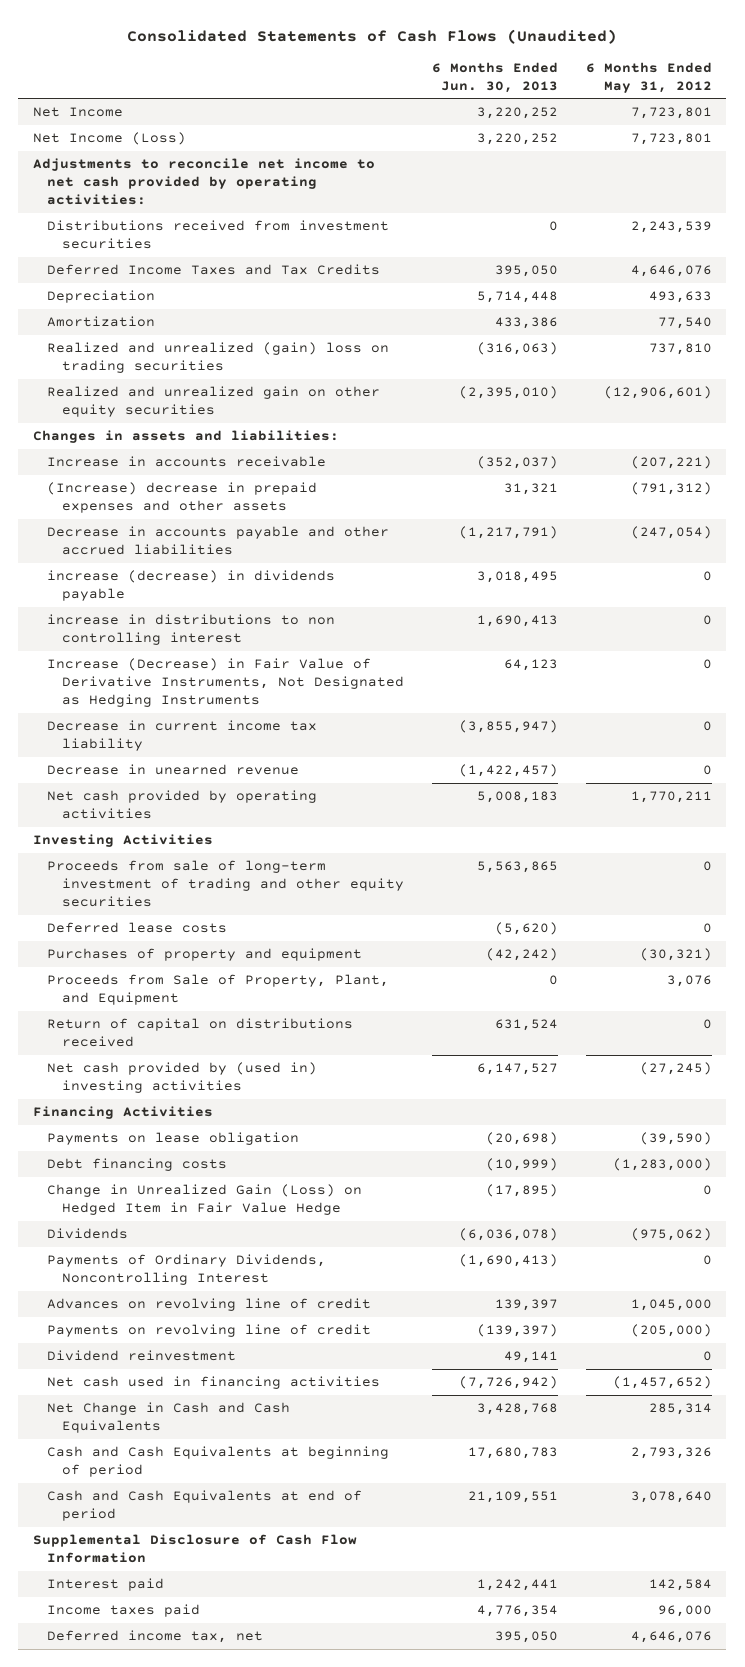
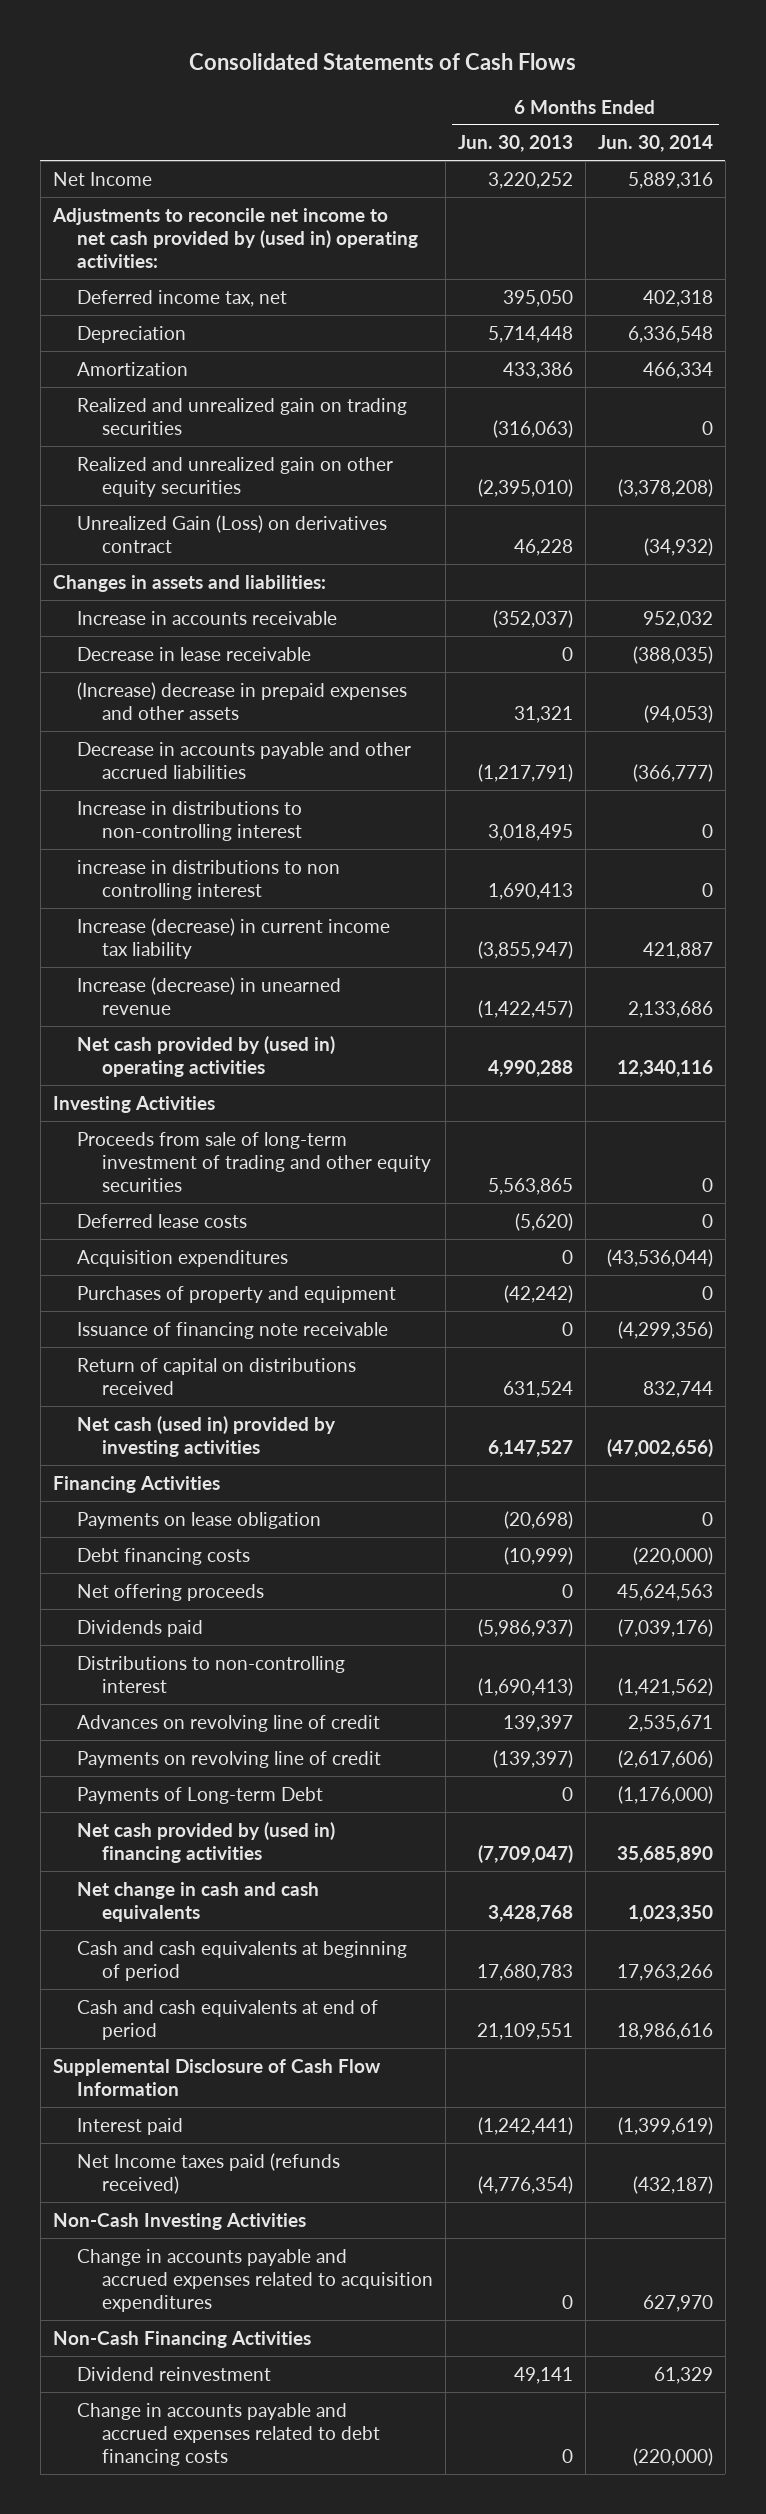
- Consolidated Statements of Cash Flows (Unaudited)
+ Consolidated Statements of Cash Flows
- | 6 Months Ended Jun. 30, 2013 | 6 Months Ended May 31, 2012
+ | 6 Months Ended Jun. 30, 2013 | 6 Months Ended Jun. 30, 2014
- Net Income (Loss) | 3,220,252 | 7,723,801
- Adjustments to reconcile net income to net cash provided by operating activities:
- Distributions received from investment securities | 0 | 2,243,539
- Deferred Income Taxes and Tax Credits | 395,050 | 4,646,076
+ Adjustments to reconcile net income to net cash provided by (used in) operating activities:
moved up: Deferred income tax, net | 395,050 | 402,318
- Realized and unrealized (gain) loss on trading securities | (316,063) | 737,810
+ Realized and unrealized gain on trading securities | (316,063) | 0
+ Unrealized Gain (Loss) on derivatives contract | 46,228 | (34,932)
+ Decrease in lease receivable | 0 | (388,035)
- increase (decrease) in dividends payable | 3,018,495 | 0
+ Increase in distributions to non-controlling interest | 3,018,495 | 0
- Increase (Decrease) in Fair Value of Derivative Instruments, Not Designated as Hedging Instruments | 64,123 | 0
- Decrease in current income tax liability | (3,855,947) | 0
- Decrease in unearned revenue | (1,422,457) | 0
- Net cash provided by operating activities | 5,008,183 | 1,770,211
+ Increase (decrease) in current income tax liability | (3,855,947) | 421,887
+ Increase (decrease) in unearned revenue | (1,422,457) | 2,133,686
+ Net cash provided by (used in) operating activities | 4,990,288 | 12,340,116
+ Acquisition expenditures | 0 | (43,536,044)
- Proceeds from Sale of Property, Plant, and Equipment | 0 | 3,076
+ Issuance of financing note receivable | 0 | (4,299,356)
- Net cash provided by (used in) investing activities | 6,147,527 | (27,245)
+ Net cash (used in) provided by investing activities | 6,147,527 | (47,002,656)
- Change in Unrealized Gain (Loss) on Hedged Item in Fair Value Hedge | (17,895) | 0
- Dividends | (6,036,078) | (975,062)
- Payments of Ordinary Dividends, Noncontrolling Interest | (1,690,413) | 0
+ Net offering proceeds | 0 | 45,624,563
+ Dividends paid | (5,986,937) | (7,039,176)
+ Distributions to non-controlling interest | (1,690,413) | (1,421,562)
- Net cash used in financing activities | (7,726,942) | (1,457,652)
- Net Change in Cash and Cash Equivalents | 3,428,768 | 285,314
- Cash and Cash Equivalents at beginning of period | 17,680,783 | 2,793,326
- Cash and Cash Equivalents at end of period | 21,109,551 | 3,078,640
+ Payments of Long-term Debt | 0 | (1,176,000)
+ Net cash provided by (used in) financing activities | (7,709,047) | 35,685,890
+ Net change in cash and cash equivalents | 3,428,768 | 1,023,350
+ Cash and cash equivalents at beginning of period | 17,680,783 | 17,963,266
+ Cash and cash equivalents at end of period | 21,109,551 | 18,986,616
- Interest paid | 1,242,441 | 142,584
- Income taxes paid | 4,776,354 | 96,000
+ Interest paid | (1,242,441) | (1,399,619)
+ Net Income taxes paid (refunds received) | (4,776,354) | (432,187)
+ Non-Cash Investing Activities
+ Change in accounts payable and accrued expenses related to acquisition expenditures | 0 | 627,970
+ Non-Cash Financing Activities
moved down: Dividend reinvestment | 49,141 | 61,329
+ Change in accounts payable and accrued expenses related to debt financing costs | 0 | (220,000)

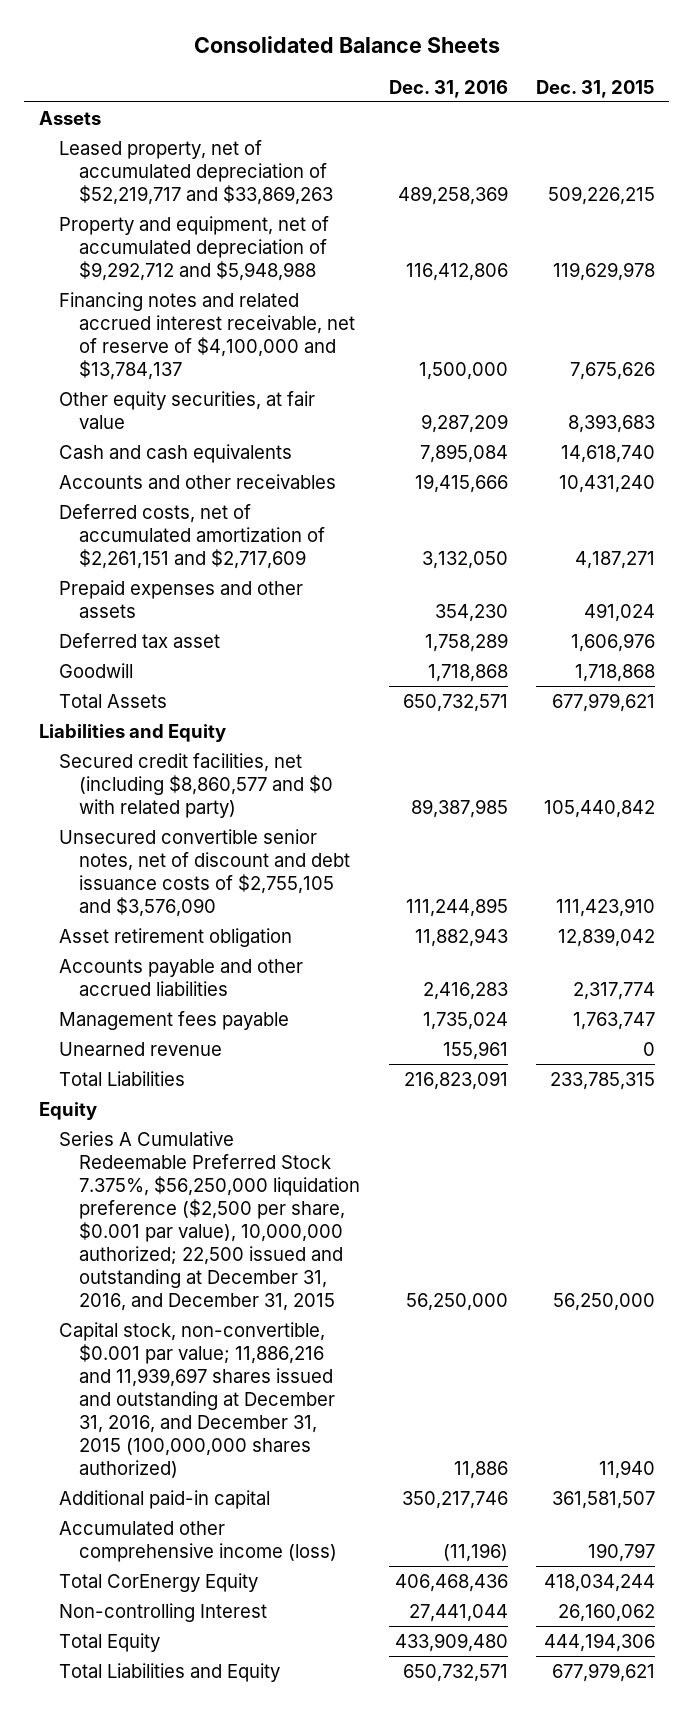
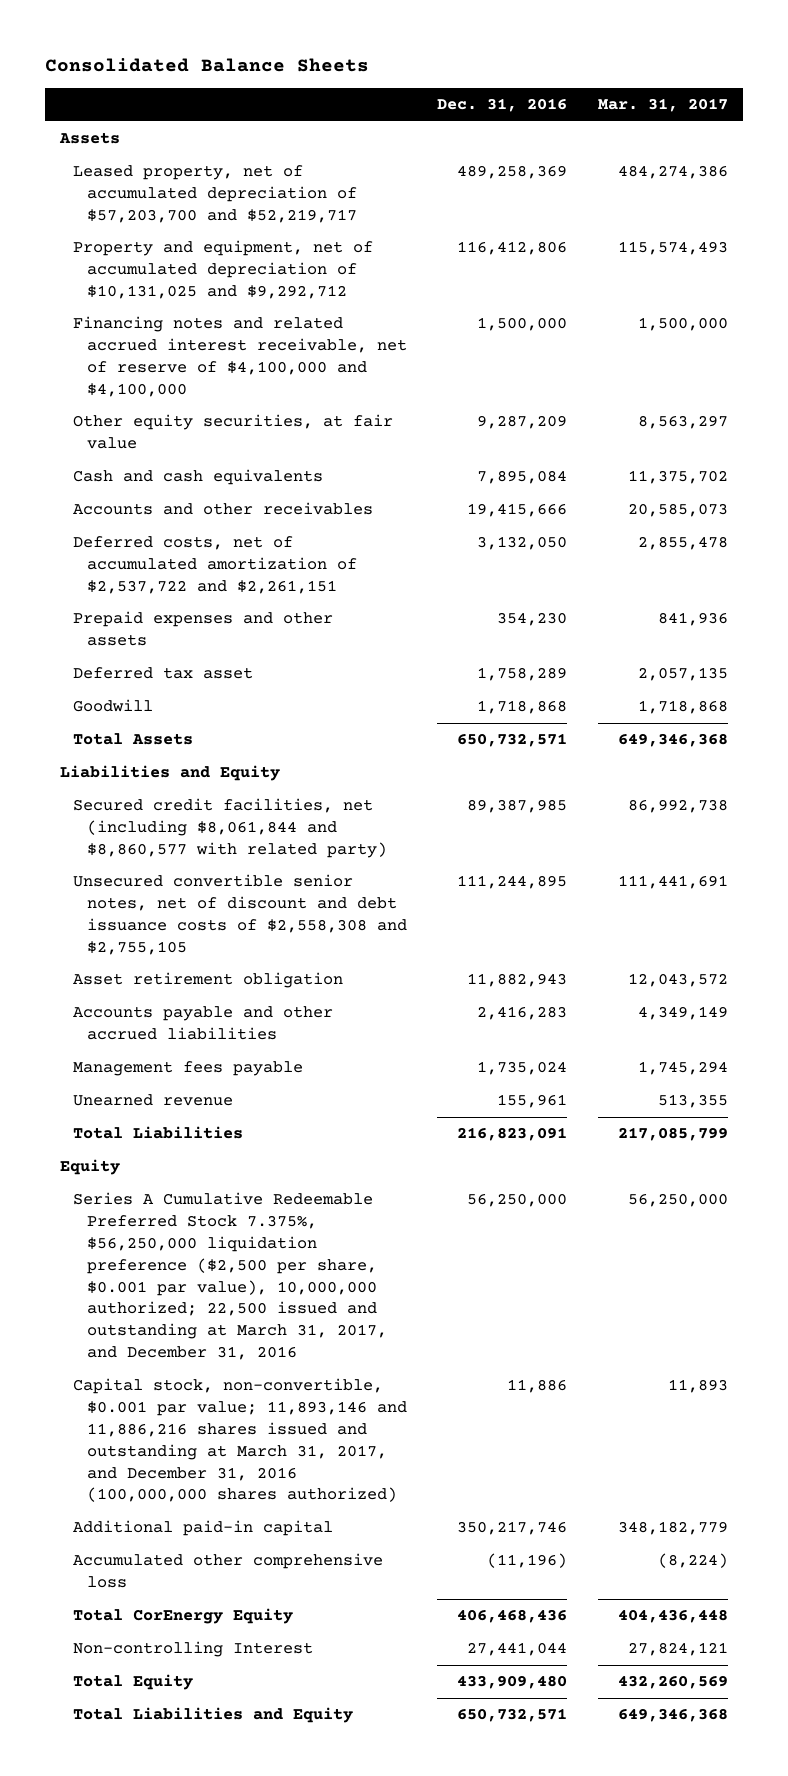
- | Dec. 31, 2016 | Dec. 31, 2015
+ | Dec. 31, 2016 | Mar. 31, 2017
- Leased property, net of accumulated depreciation of $52,219,717 and $33,869,263 | 489,258,369 | 509,226,215
- Property and equipment, net of accumulated depreciation of $9,292,712 and $5,948,988 | 116,412,806 | 119,629,978
- Financing notes and related accrued interest receivable, net of reserve of $4,100,000 and $13,784,137 | 1,500,000 | 7,675,626
+ Leased property, net of accumulated depreciation of $57,203,700 and $52,219,717 | 489,258,369 | 484,274,386
+ Property and equipment, net of accumulated depreciation of $10,131,025 and $9,292,712 | 116,412,806 | 115,574,493
+ Financing notes and related accrued interest receivable, net of reserve of $4,100,000 and $4,100,000 | 1,500,000 | 1,500,000
- Deferred costs, net of accumulated amortization of $2,261,151 and $2,717,609 | 3,132,050 | 4,187,271
+ Deferred costs, net of accumulated amortization of $2,537,722 and $2,261,151 | 3,132,050 | 2,855,478
- Secured credit facilities, net (including $8,860,577 and $0 with related party) | 89,387,985 | 105,440,842
- Unsecured convertible senior notes, net of discount and debt issuance costs of $2,755,105 and $3,576,090 | 111,244,895 | 111,423,910
+ Secured credit facilities, net (including $8,061,844 and $8,860,577 with related party) | 89,387,985 | 86,992,738
+ Unsecured convertible senior notes, net of discount and debt issuance costs of $2,558,308 and $2,755,105 | 111,244,895 | 111,441,691
- Series A Cumulative Redeemable Preferred Stock 7.375%, $56,250,000 liquidation preference ($2,500 per share, $0.001 par value), 10,000,000 authorized; 22,500 issued and outstanding at December 31, 2016, and December 31, 2015 | 56,250,000 | 56,250,000
- Capital stock, non-convertible, $0.001 par value; 11,886,216 and 11,939,697 shares issued and outstanding at December 31, 2016, and December 31, 2015 (100,000,000 shares authorized) | 11,886 | 11,940
+ Series A Cumulative Redeemable Preferred Stock 7.375%, $56,250,000 liquidation preference ($2,500 per share, $0.001 par value), 10,000,000 authorized; 22,500 issued and outstanding at March 31, 2017, and December 31, 2016 | 56,250,000 | 56,250,000
+ Capital stock, non-convertible, $0.001 par value; 11,893,146 and 11,886,216 shares issued and outstanding at March 31, 2017, and December 31, 2016 (100,000,000 shares authorized) | 11,886 | 11,893
- Accumulated other comprehensive income (loss) | (11,196) | 190,797
+ Accumulated other comprehensive loss | (11,196) | (8,224)

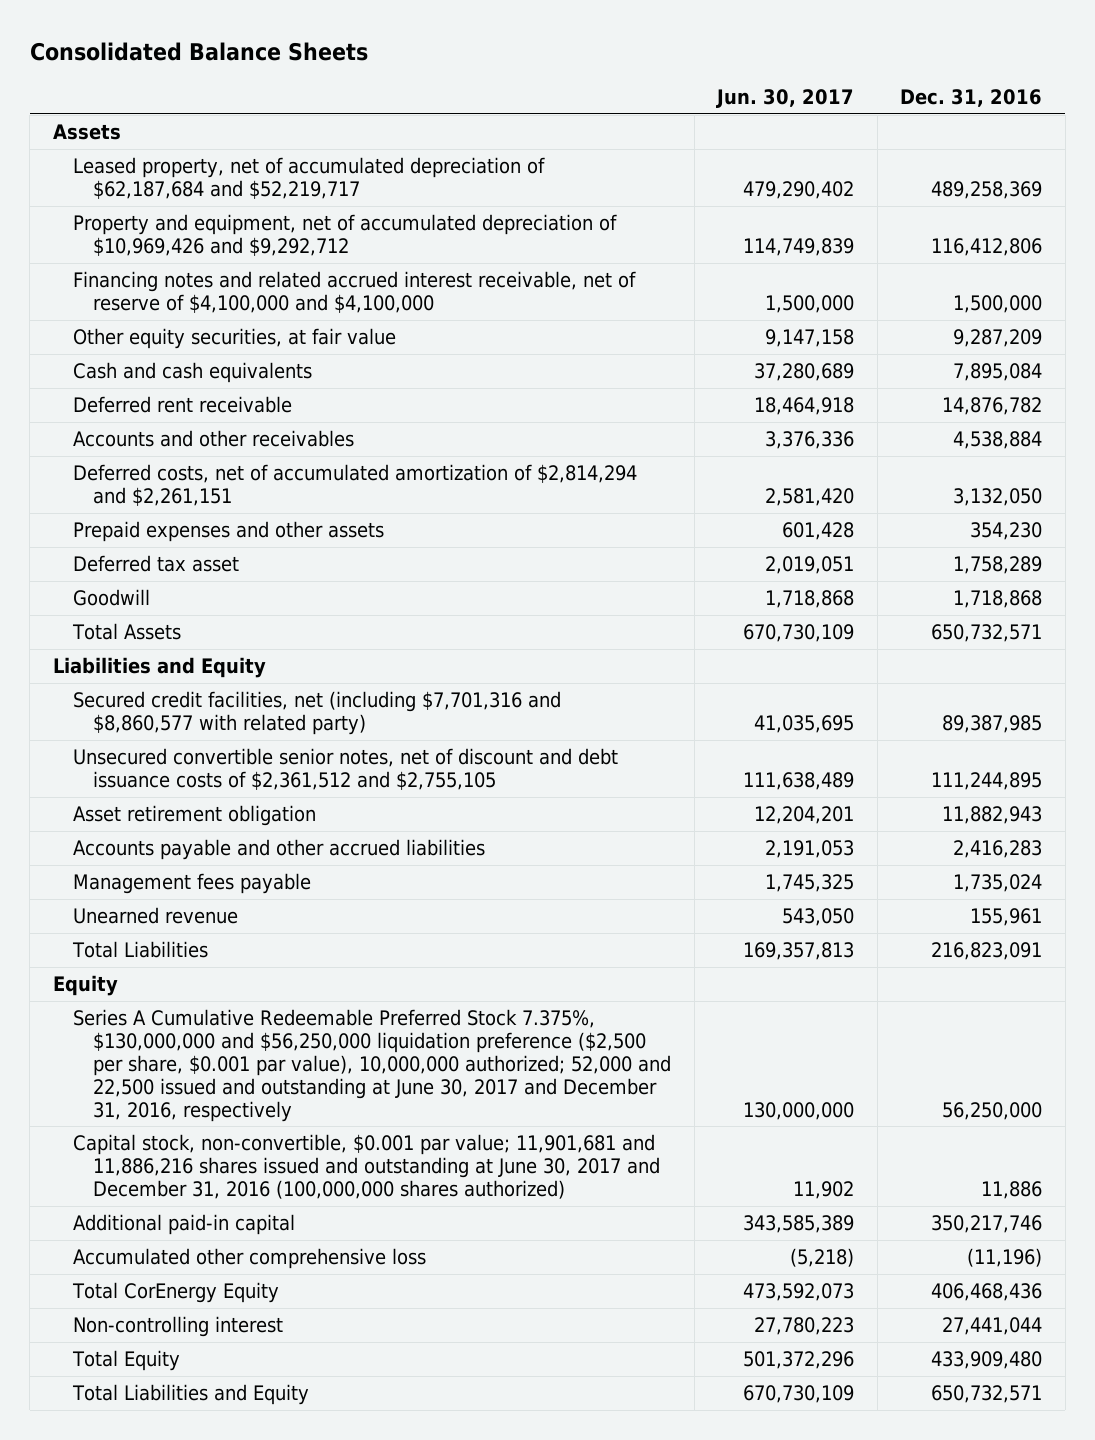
- | Dec. 31, 2016 | Mar. 31, 2017
+ | Jun. 30, 2017 | Dec. 31, 2016
- Leased property, net of accumulated depreciation of $57,203,700 and $52,219,717 | 489,258,369 | 484,274,386
- Property and equipment, net of accumulated depreciation of $10,131,025 and $9,292,712 | 116,412,806 | 115,574,493
+ Leased property, net of accumulated depreciation of $62,187,684 and $52,219,717 | 479,290,402 | 489,258,369
+ Property and equipment, net of accumulated depreciation of $10,969,426 and $9,292,712 | 114,749,839 | 116,412,806
- Accounts and other receivables | 19,415,666 | 20,585,073
- Deferred costs, net of accumulated amortization of $2,537,722 and $2,261,151 | 3,132,050 | 2,855,478
+ Deferred rent receivable | 18,464,918 | 14,876,782
+ Accounts and other receivables | 3,376,336 | 4,538,884
+ Deferred costs, net of accumulated amortization of $2,814,294 and $2,261,151 | 2,581,420 | 3,132,050
- Secured credit facilities, net (including $8,061,844 and $8,860,577 with related party) | 89,387,985 | 86,992,738
- Unsecured convertible senior notes, net of discount and debt issuance costs of $2,558,308 and $2,755,105 | 111,244,895 | 111,441,691
+ Secured credit facilities, net (including $7,701,316 and $8,860,577 with related party) | 41,035,695 | 89,387,985
+ Unsecured convertible senior notes, net of discount and debt issuance costs of $2,361,512 and $2,755,105 | 111,638,489 | 111,244,895
- Series A Cumulative Redeemable Preferred Stock 7.375%, $56,250,000 liquidation preference ($2,500 per share, $0.001 par value), 10,000,000 authorized; 22,500 issued and outstanding at March 31, 2017, and December 31, 2016 | 56,250,000 | 56,250,000
- Capital stock, non-convertible, $0.001 par value; 11,893,146 and 11,886,216 shares issued and outstanding at March 31, 2017, and December 31, 2016 (100,000,000 shares authorized) | 11,886 | 11,893
+ Series A Cumulative Redeemable Preferred Stock 7.375%, $130,000,000 and $56,250,000 liquidation preference ($2,500 per share, $0.001 par value), 10,000,000 authorized; 52,000 and 22,500 issued and outstanding at June 30, 2017 and December 31, 2016, respectively | 130,000,000 | 56,250,000
+ Capital stock, non-convertible, $0.001 par value; 11,901,681 and 11,886,216 shares issued and outstanding at June 30, 2017 and December 31, 2016 (100,000,000 shares authorized) | 11,902 | 11,886
- Non-controlling Interest | 27,441,044 | 27,824,121
+ Non-controlling interest | 27,780,223 | 27,441,044

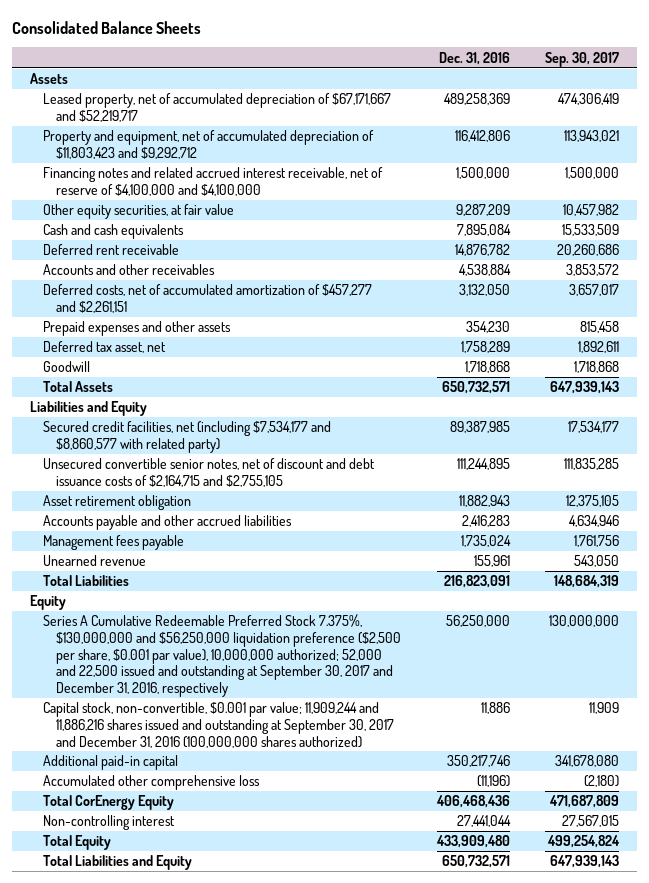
- | Jun. 30, 2017 | Dec. 31, 2016
+ | Dec. 31, 2016 | Sep. 30, 2017
- Leased property, net of accumulated depreciation of $62,187,684 and $52,219,717 | 479,290,402 | 489,258,369
- Property and equipment, net of accumulated depreciation of $10,969,426 and $9,292,712 | 114,749,839 | 116,412,806
+ Leased property, net of accumulated depreciation of $67,171,667 and $52,219,717 | 489,258,369 | 474,306,419
+ Property and equipment, net of accumulated depreciation of $11,803,423 and $9,292,712 | 116,412,806 | 113,943,021
- Deferred costs, net of accumulated amortization of $2,814,294 and $2,261,151 | 2,581,420 | 3,132,050
+ Deferred costs, net of accumulated amortization of $457,277 and $2,261,151 | 3,132,050 | 3,657,017
- Deferred tax asset | 2,019,051 | 1,758,289
+ Deferred tax asset, net | 1,758,289 | 1,892,611
- Secured credit facilities, net (including $7,701,316 and $8,860,577 with related party) | 41,035,695 | 89,387,985
- Unsecured convertible senior notes, net of discount and debt issuance costs of $2,361,512 and $2,755,105 | 111,638,489 | 111,244,895
+ Secured credit facilities, net (including $7,534,177 and $8,860,577 with related party) | 89,387,985 | 17,534,177
+ Unsecured convertible senior notes, net of discount and debt issuance costs of $2,164,715 and $2,755,105 | 111,244,895 | 111,835,285
- Series A Cumulative Redeemable Preferred Stock 7.375%, $130,000,000 and $56,250,000 liquidation preference ($2,500 per share, $0.001 par value), 10,000,000 authorized; 52,000 and 22,500 issued and outstanding at June 30, 2017 and December 31, 2016, respectively | 130,000,000 | 56,250,000
- Capital stock, non-convertible, $0.001 par value; 11,901,681 and 11,886,216 shares issued and outstanding at June 30, 2017 and December 31, 2016 (100,000,000 shares authorized) | 11,902 | 11,886
+ Series A Cumulative Redeemable Preferred Stock 7.375%, $130,000,000 and $56,250,000 liquidation preference ($2,500 per share, $0.001 par value), 10,000,000 authorized; 52,000 and 22,500 issued and outstanding at September 30, 2017 and December 31, 2016, respectively | 56,250,000 | 130,000,000
+ Capital stock, non-convertible, $0.001 par value; 11,909,244 and 11,886,216 shares issued and outstanding at September 30, 2017 and December 31, 2016 (100,000,000 shares authorized) | 11,886 | 11,909

